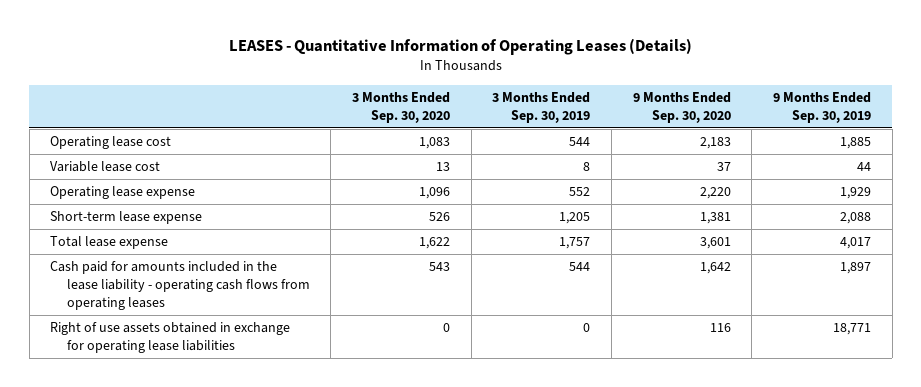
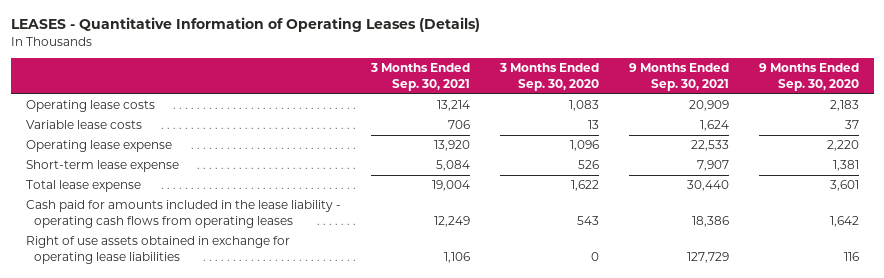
- | 3 Months Ended Sep. 30, 2020 | 3 Months Ended Sep. 30, 2019 | 9 Months Ended Sep. 30, 2020 | 9 Months Ended Sep. 30, 2019
+ | 3 Months Ended Sep. 30, 2021 | 3 Months Ended Sep. 30, 2020 | 9 Months Ended Sep. 30, 2021 | 9 Months Ended Sep. 30, 2020
- Operating lease cost | 1,083 | 544 | 2,183 | 1,885
- Variable lease cost | 13 | 8 | 37 | 44
+ Operating lease costs | 13,214 | 1,083 | 20,909 | 2,183
+ Variable lease costs | 706 | 13 | 1,624 | 37

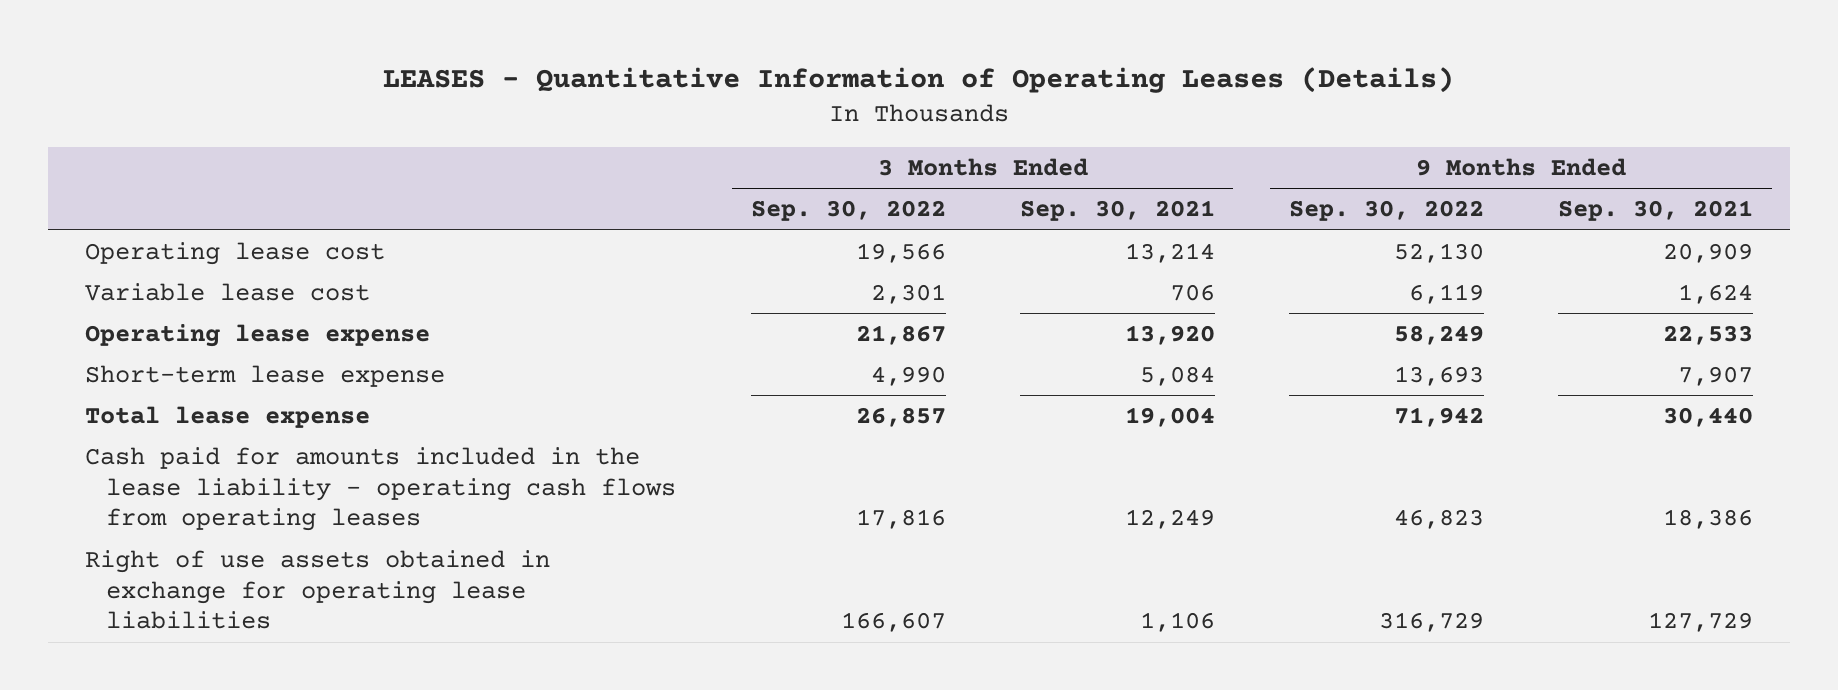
- | 3 Months Ended Sep. 30, 2021 | 3 Months Ended Sep. 30, 2020 | 9 Months Ended Sep. 30, 2021 | 9 Months Ended Sep. 30, 2020
+ | 3 Months Ended Sep. 30, 2022 | 3 Months Ended Sep. 30, 2021 | 9 Months Ended Sep. 30, 2022 | 9 Months Ended Sep. 30, 2021
- Operating lease costs | 13,214 | 1,083 | 20,909 | 2,183
- Variable lease costs | 706 | 13 | 1,624 | 37
+ Operating lease cost | 19,566 | 13,214 | 52,130 | 20,909
+ Variable lease cost | 2,301 | 706 | 6,119 | 1,624

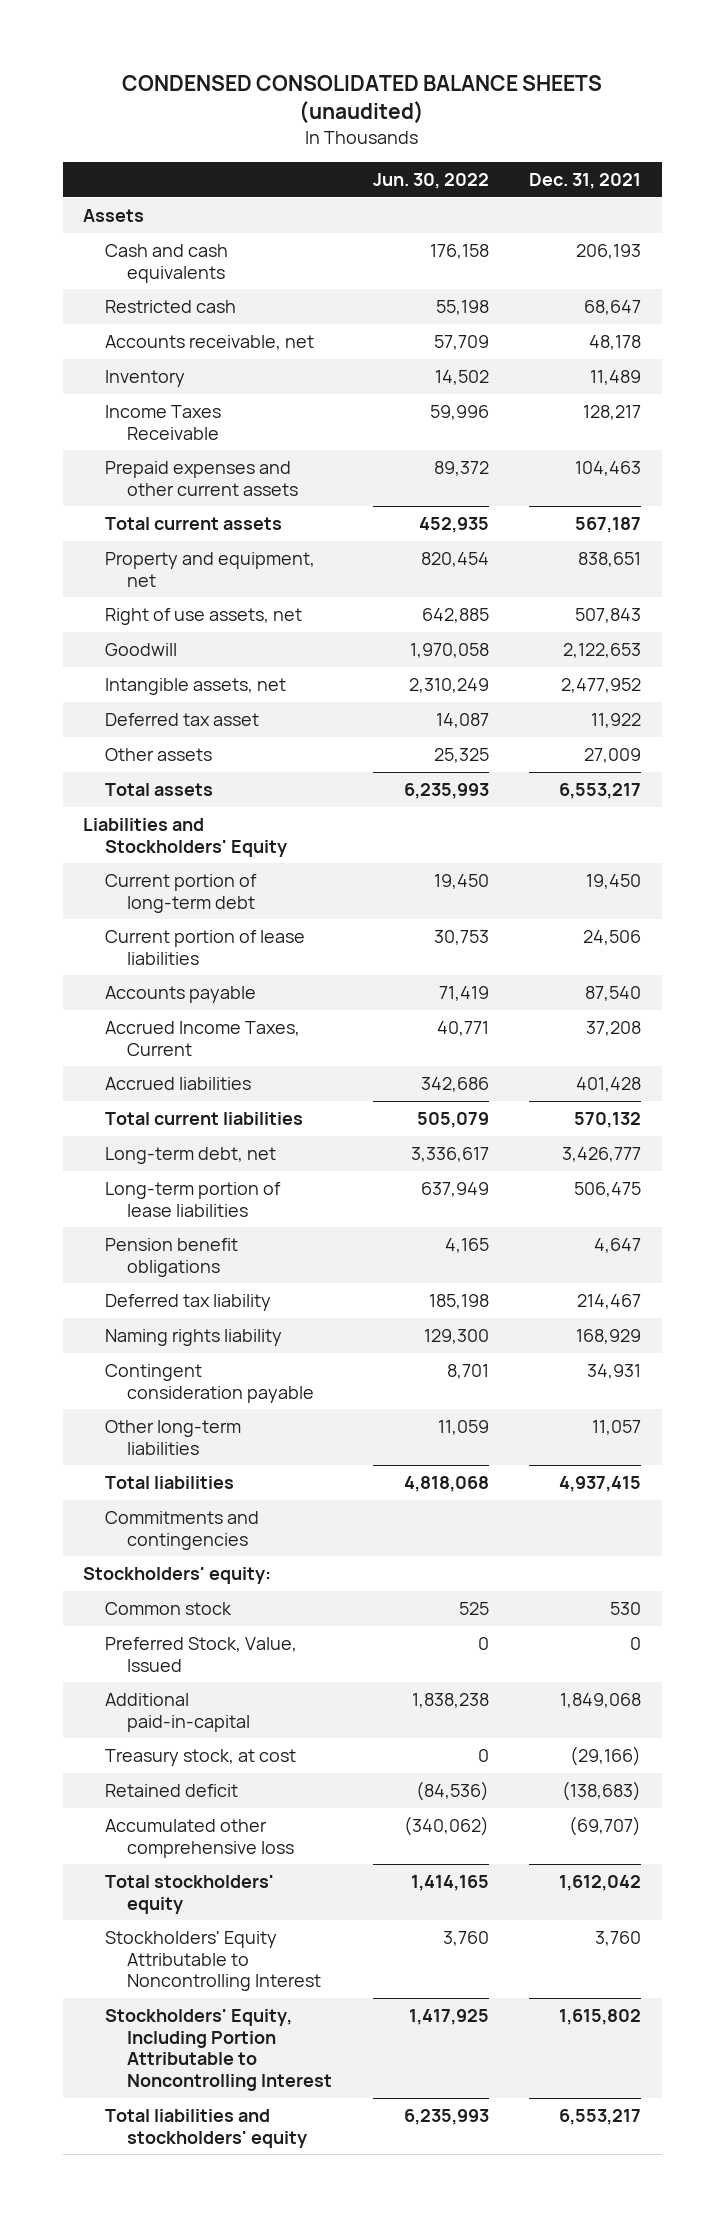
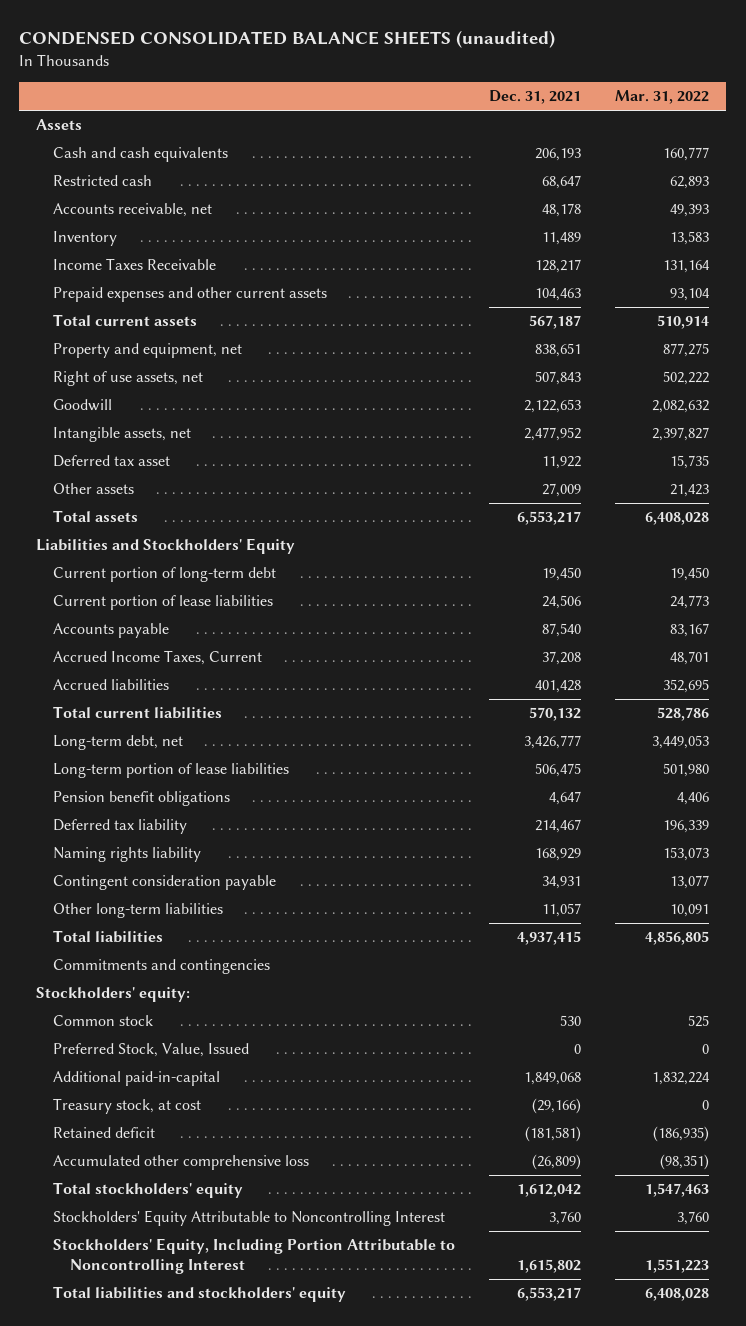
- | Jun. 30, 2022 | Dec. 31, 2021
+ | Dec. 31, 2021 | Mar. 31, 2022
- Retained deficit | (84,536) | (138,683)
- Accumulated other comprehensive loss | (340,062) | (69,707)
+ Retained deficit | (181,581) | (186,935)
+ Accumulated other comprehensive loss | (26,809) | (98,351)

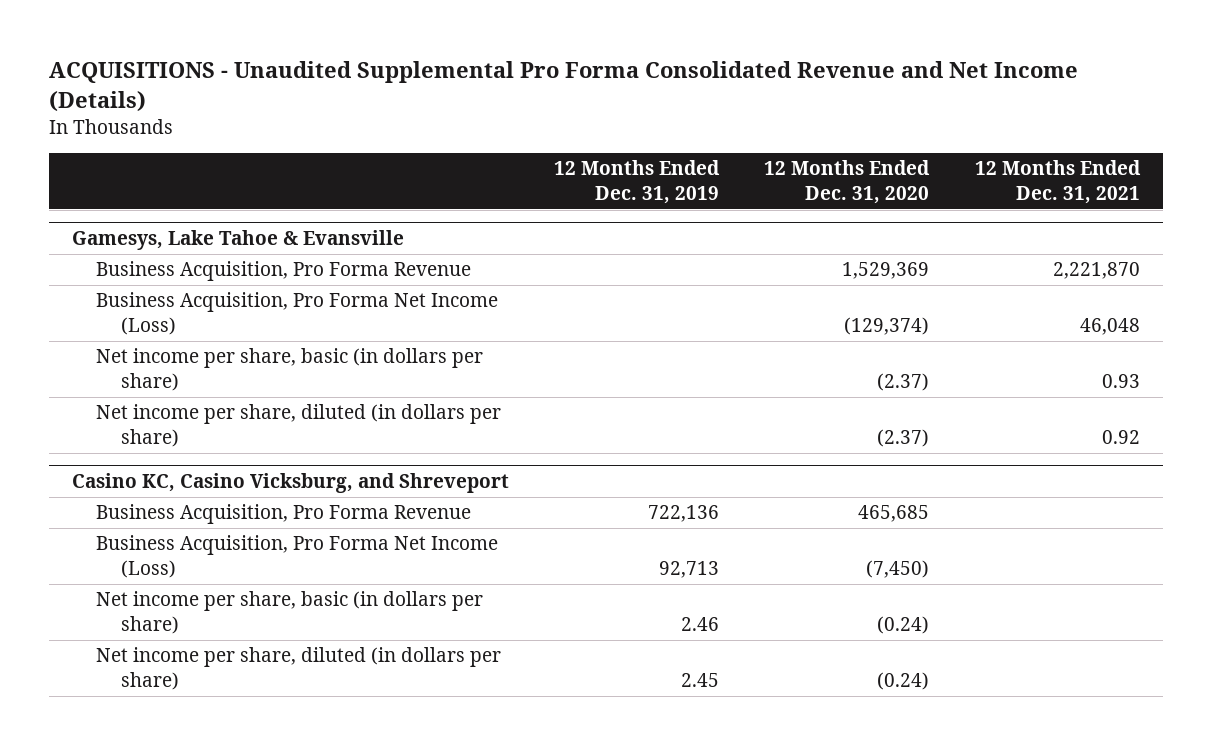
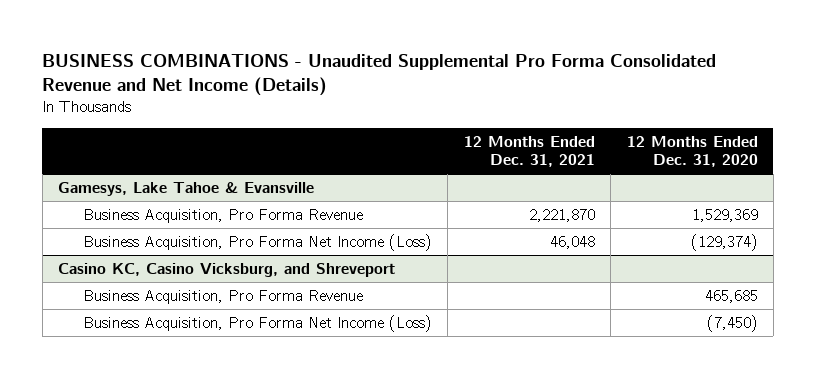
- ACQUISITIONS - Unaudited Supplemental Pro Forma Consolidated Revenue and Net Income (Details)
+ BUSINESS COMBINATIONS - Unaudited Supplemental Pro Forma Consolidated Revenue and Net Income (Details)
- | 12 Months Ended Dec. 31, 2019 | 12 Months Ended Dec. 31, 2020 | 12 Months Ended Dec. 31, 2021
+ | 12 Months Ended Dec. 31, 2021 | 12 Months Ended Dec. 31, 2020
@ Gamesys, Lake Tahoe & Evansville
- Net income per share, basic (in dollars per share) | | (2.37) | 0.93
- Net income per share, diluted (in dollars per share) | | (2.37) | 0.92
@ Casino KC, Casino Vicksburg, and Shreveport
- Net income per share, basic (in dollars per share) | 2.46 | (0.24) |
- Net income per share, diluted (in dollars per share) | 2.45 | (0.24) |

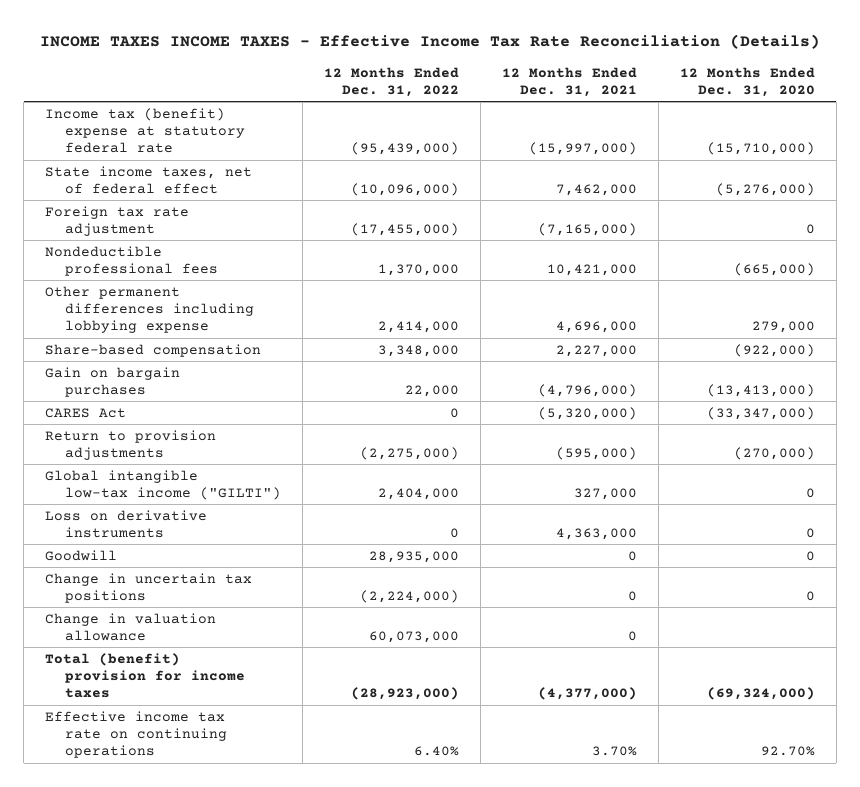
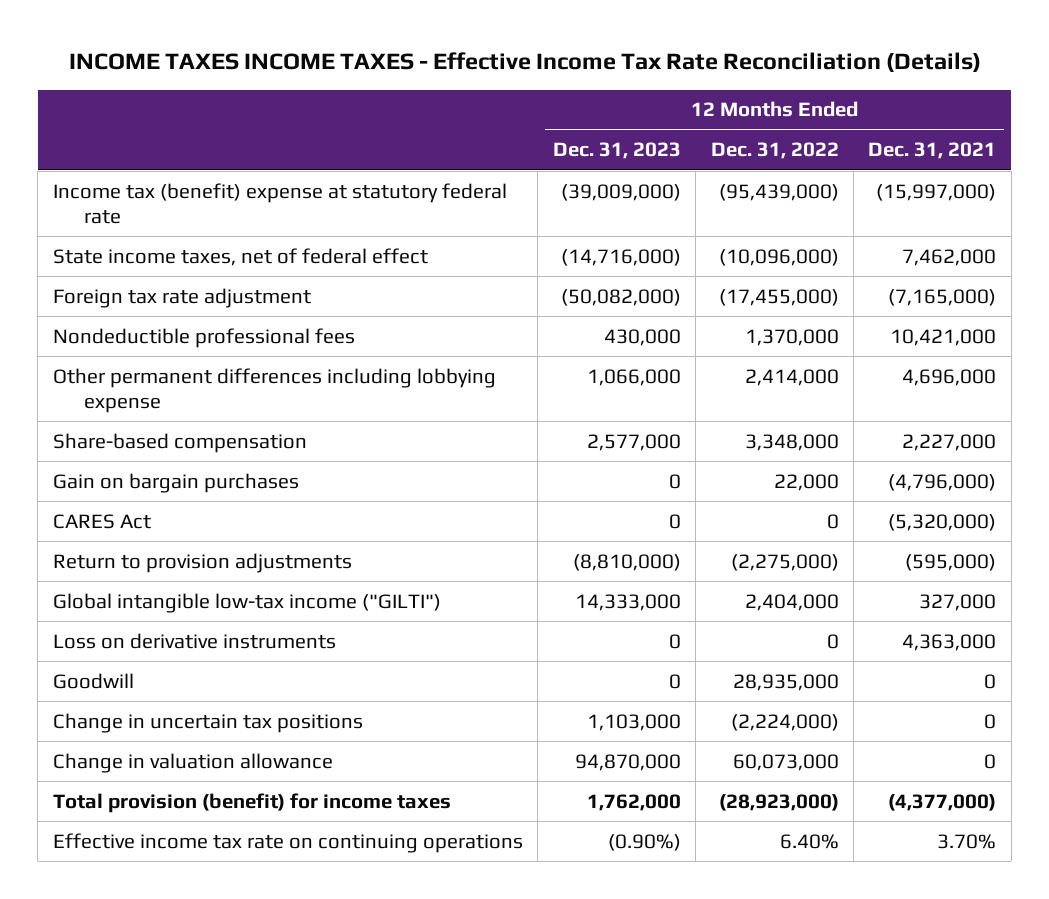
- | 12 Months Ended Dec. 31, 2022 | 12 Months Ended Dec. 31, 2021 | 12 Months Ended Dec. 31, 2020
+ | 12 Months Ended Dec. 31, 2023 | 12 Months Ended Dec. 31, 2022 | 12 Months Ended Dec. 31, 2021
- Total (benefit) provision for income taxes | (28,923,000) | (4,377,000) | (69,324,000)
+ Total provision (benefit) for income taxes | 1,762,000 | (28,923,000) | (4,377,000)

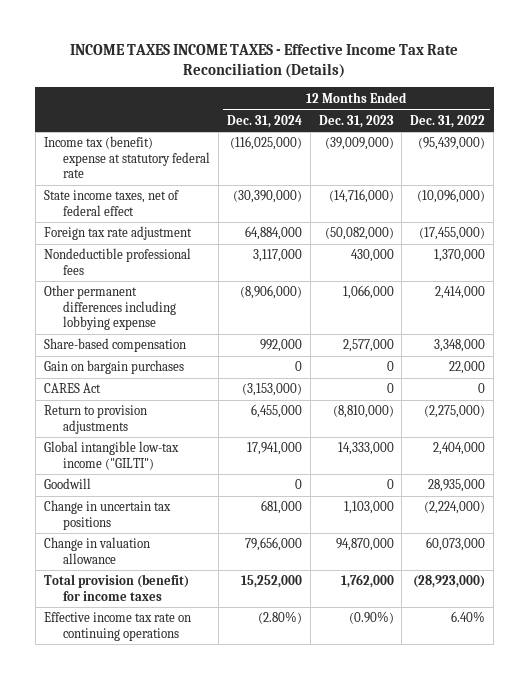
- | 12 Months Ended Dec. 31, 2023 | 12 Months Ended Dec. 31, 2022 | 12 Months Ended Dec. 31, 2021
+ | 12 Months Ended Dec. 31, 2024 | 12 Months Ended Dec. 31, 2023 | 12 Months Ended Dec. 31, 2022
- Loss on derivative instruments | 0 | 0 | 4,363,000

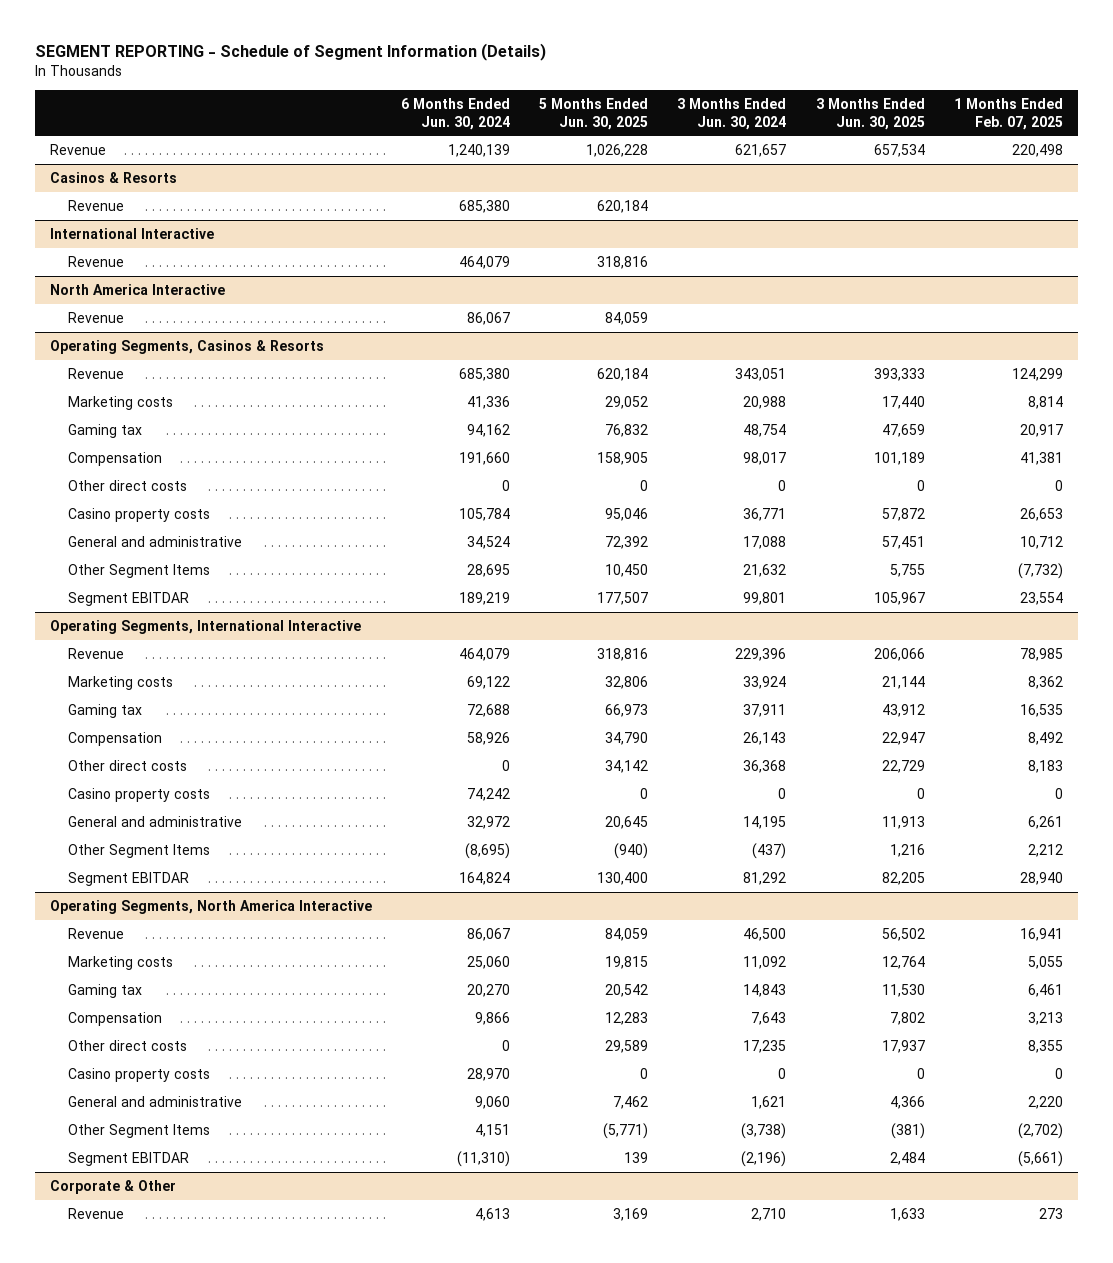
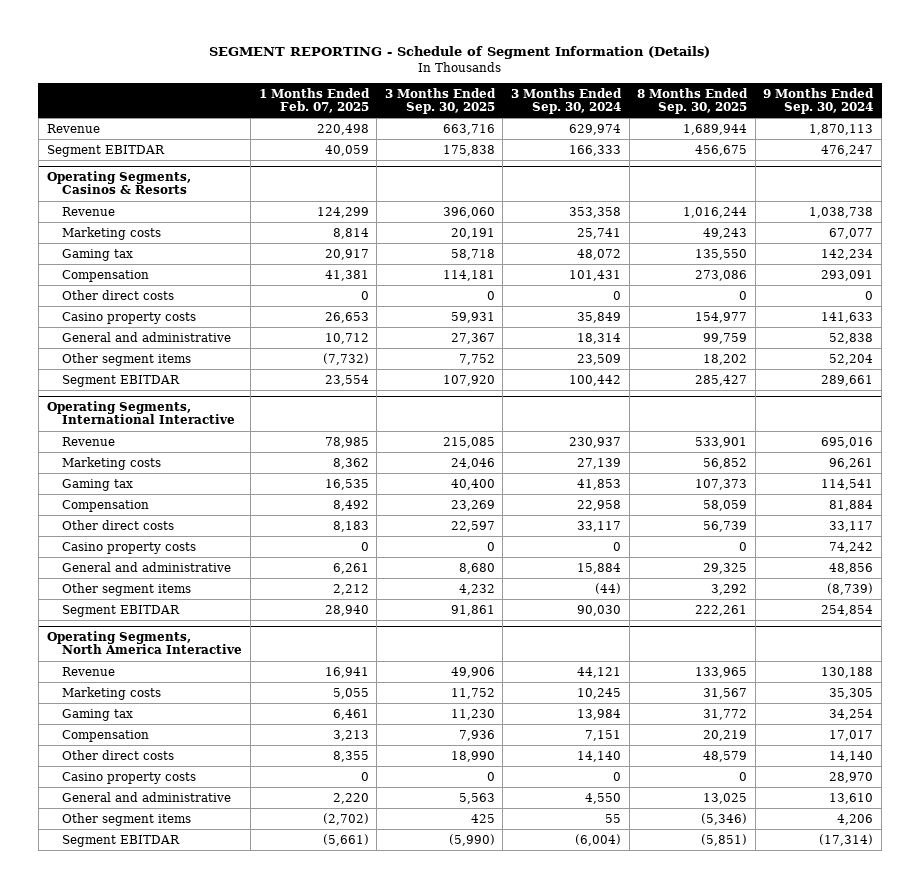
- | 6 Months Ended Jun. 30, 2024 | 5 Months Ended Jun. 30, 2025 | 3 Months Ended Jun. 30, 2024 | 3 Months Ended Jun. 30, 2025 | 1 Months Ended Feb. 07, 2025
+ | 1 Months Ended Feb. 07, 2025 | 3 Months Ended Sep. 30, 2025 | 3 Months Ended Sep. 30, 2024 | 8 Months Ended Sep. 30, 2025 | 9 Months Ended Sep. 30, 2024
- Casinos & Resorts
- Revenue | 685,380 | 620,184 | | |
- International Interactive
- Revenue | 464,079 | 318,816 | | |
- North America Interactive
- Revenue | 86,067 | 84,059 | | |
+ Segment EBITDAR | 40,059 | 175,838 | 166,333 | 456,675 | 476,247
@ Operating Segments, Casinos & Resorts
- Other Segment Items | 28,695 | 10,450 | 21,632 | 5,755 | (7,732)
+ Other segment items | (7,732) | 7,752 | 23,509 | 18,202 | 52,204
@ Operating Segments, International Interactive
- Other Segment Items | (8,695) | (940) | (437) | 1,216 | 2,212
+ Other segment items | 2,212 | 4,232 | (44) | 3,292 | (8,739)
@ Operating Segments, North America Interactive
- Other Segment Items | 4,151 | (5,771) | (3,738) | (381) | (2,702)
+ Other segment items | (2,702) | 425 | 55 | (5,346) | 4,206
- Corporate & Other
- Revenue | 4,613 | 3,169 | 2,710 | 1,633 | 273

